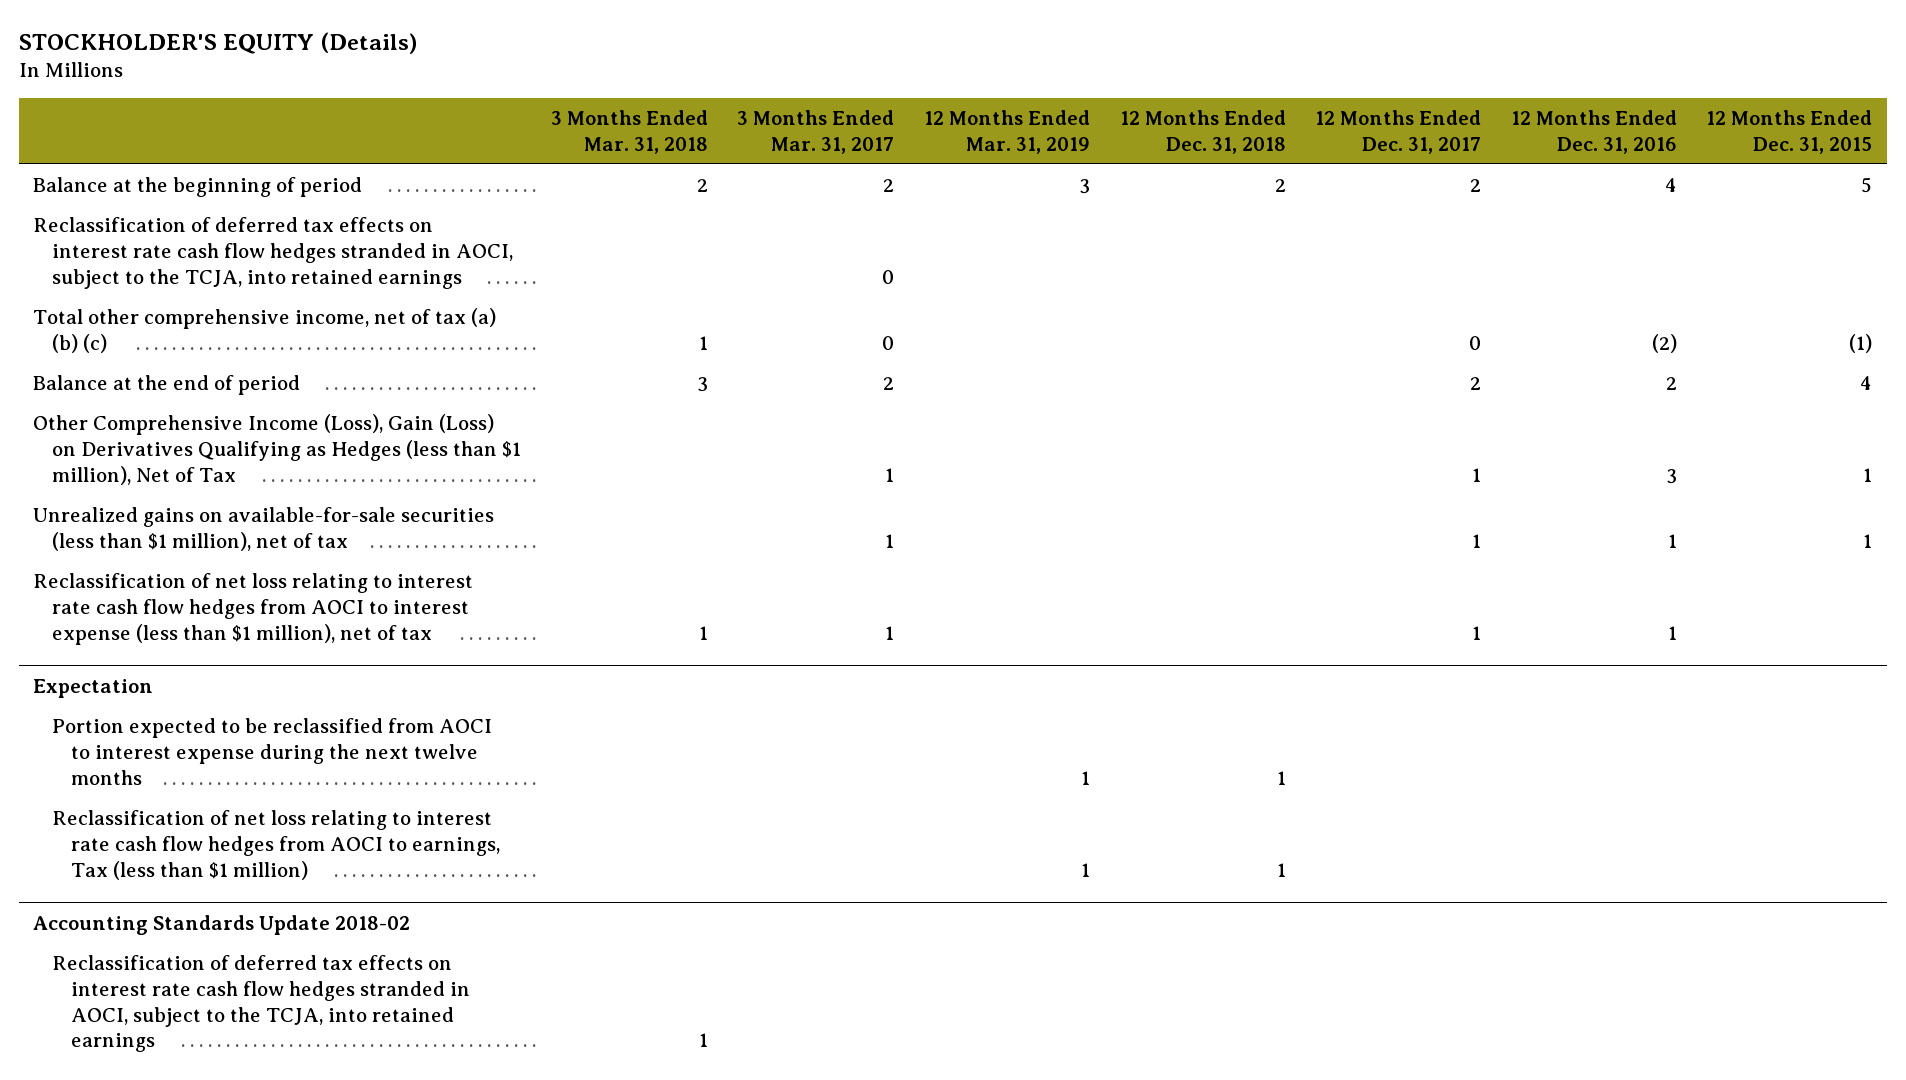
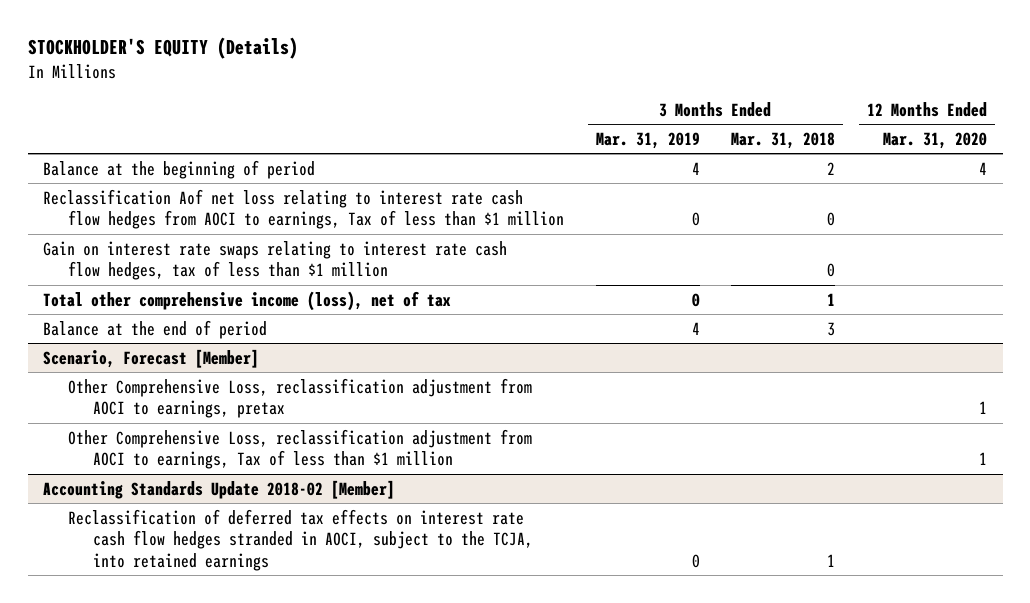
- | 3 Months Ended Mar. 31, 2018 | 3 Months Ended Mar. 31, 2017 | 12 Months Ended Mar. 31, 2019 | 12 Months Ended Dec. 31, 2018 | 12 Months Ended Dec. 31, 2017 | 12 Months Ended Dec. 31, 2016 | 12 Months Ended Dec. 31, 2015
+ | 3 Months Ended Mar. 31, 2019 | 3 Months Ended Mar. 31, 2018 | 12 Months Ended Mar. 31, 2020
- Reclassification of deferred tax effects on interest rate cash flow hedges stranded in AOCI, subject to the TCJA, into retained earnings | | 0 | | | | |
- Total other comprehensive income, net of tax (a) (b) (c) | 1 | 0 | | | 0 | (2) | (1)
+ Reclassification Aof net loss relating to interest rate cash flow hedges from AOCI to earnings, Tax of less than $1 million | 0 | 0 |
+ Gain on interest rate swaps relating to interest rate cash flow hedges, tax of less than $1 million | | 0 |
+ Total other comprehensive income (loss), net of tax | 0 | 1 |
- Other Comprehensive Income (Loss), Gain (Loss) on Derivatives Qualifying as Hedges (less than $1 million), Net of Tax | | 1 | | | 1 | 3 | 1
- Unrealized gains on available-for-sale securities (less than $1 million), net of tax | | 1 | | | 1 | 1 | 1
- Reclassification of net loss relating to interest rate cash flow hedges from AOCI to interest expense (less than $1 million), net of tax | 1 | 1 | | | 1 | 1 |
- Expectation
- Portion expected to be reclassified from AOCI to interest expense during the next twelve months | | | 1 | 1 | | |
- Reclassification of net loss relating to interest rate cash flow hedges from AOCI to earnings, Tax (less than $1 million) | | | 1 | 1 | | |
- Accounting Standards Update 2018-02
+ Scenario, Forecast [Member]
+ Other Comprehensive Loss, reclassification adjustment from AOCI to earnings, pretax | | | 1
+ Other Comprehensive Loss, reclassification adjustment from AOCI to earnings, Tax of less than $1 million | | | 1
+ Accounting Standards Update 2018-02 [Member]

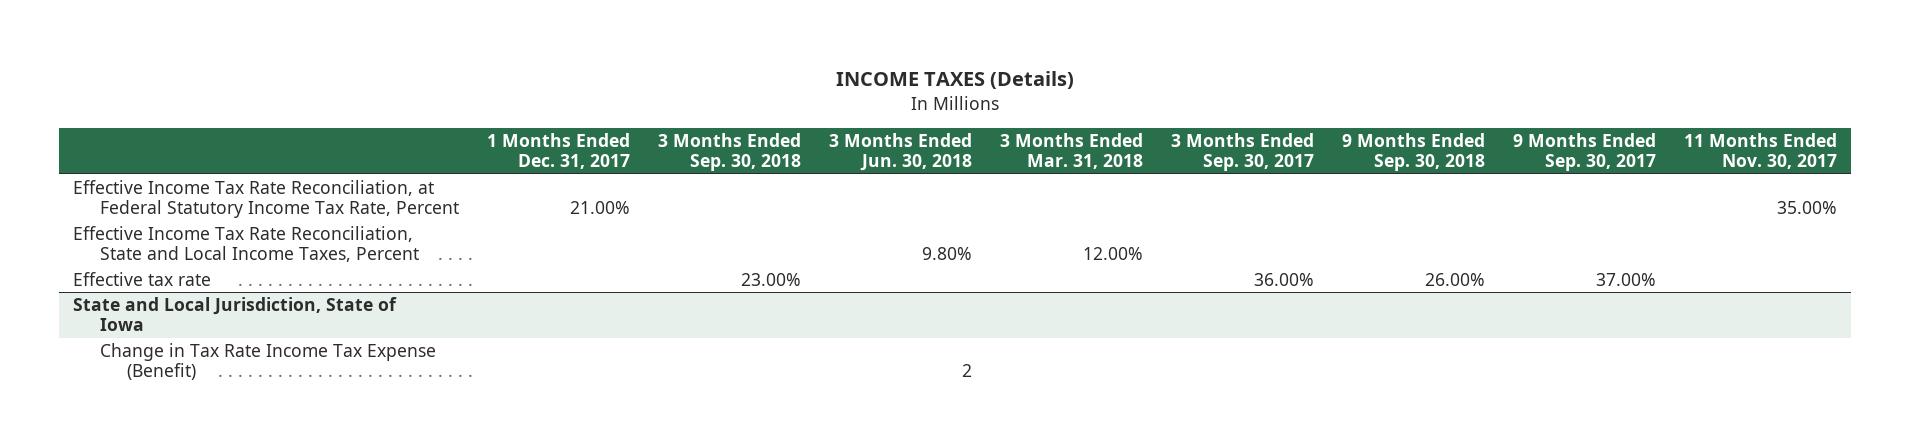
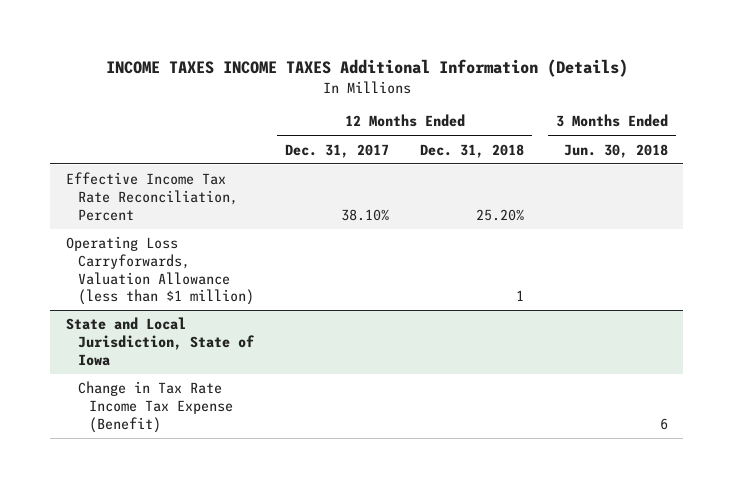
- INCOME TAXES (Details)
+ INCOME TAXES INCOME TAXES Additional Information (Details)
- | 1 Months Ended Dec. 31, 2017 | 3 Months Ended Sep. 30, 2018 | 3 Months Ended Jun. 30, 2018 | 3 Months Ended Mar. 31, 2018 | 3 Months Ended Sep. 30, 2017 | 9 Months Ended Sep. 30, 2018 | 9 Months Ended Sep. 30, 2017 | 11 Months Ended Nov. 30, 2017
+ | 12 Months Ended Dec. 31, 2017 | 12 Months Ended Dec. 31, 2018 | 3 Months Ended Jun. 30, 2018
- Effective Income Tax Rate Reconciliation, at Federal Statutory Income Tax Rate, Percent | 21.00% | | | | | | | 35.00%
- Effective Income Tax Rate Reconciliation, State and Local Income Taxes, Percent | | | 9.80% | 12.00% | | | |
- Effective tax rate | | 23.00% | | | 36.00% | 26.00% | 37.00% |
+ Effective Income Tax Rate Reconciliation, Percent | 38.10% | 25.20% |
+ Operating Loss Carryforwards, Valuation Allowance (less than $1 million) | | 1 |
@ State and Local Jurisdiction, State of Iowa
- Change in Tax Rate Income Tax Expense (Benefit) | | | 2 | | | | |
+ Change in Tax Rate Income Tax Expense (Benefit) | | | 6

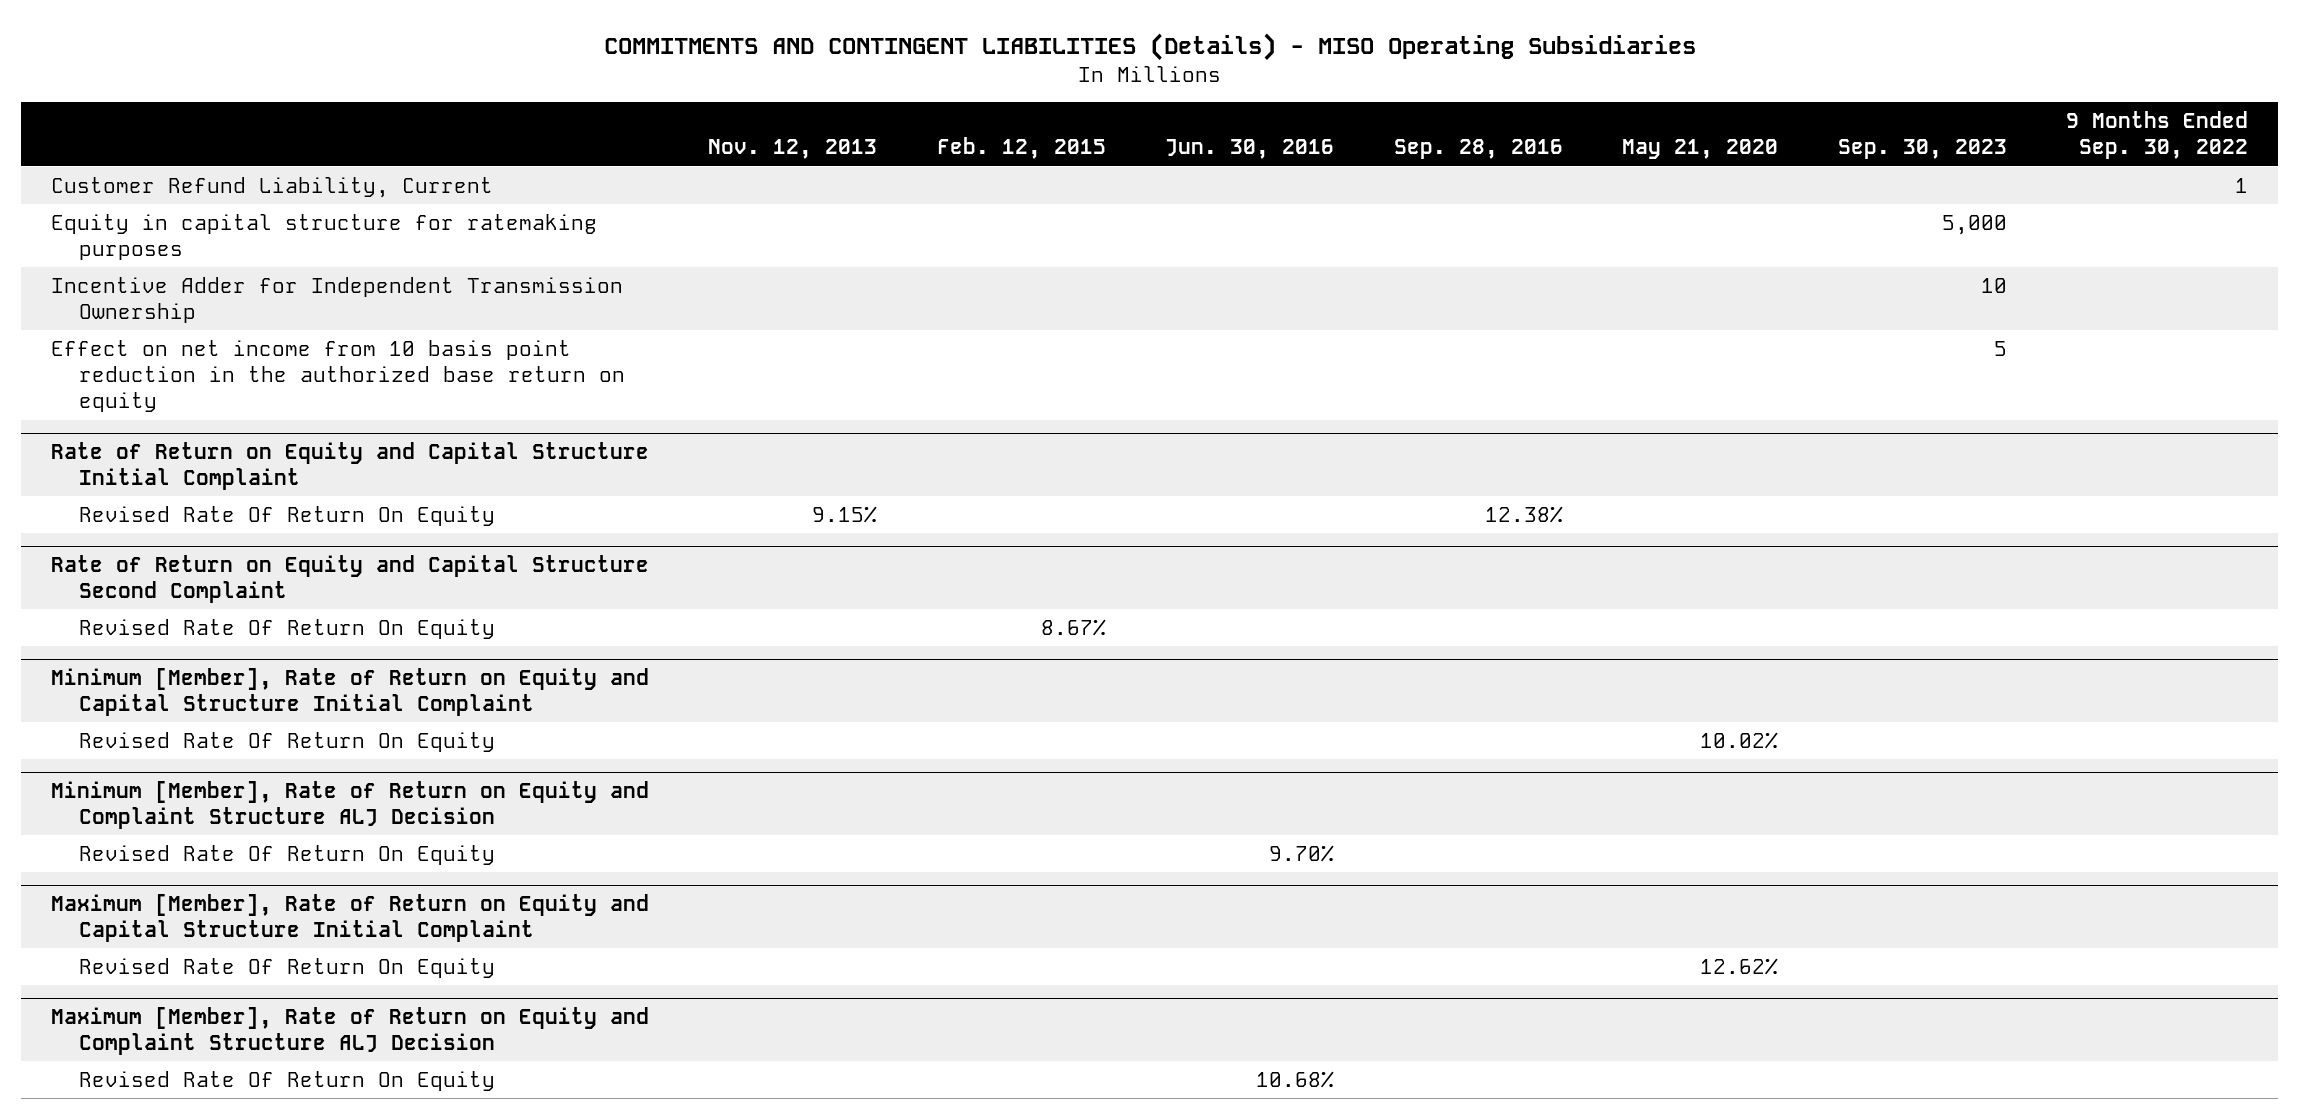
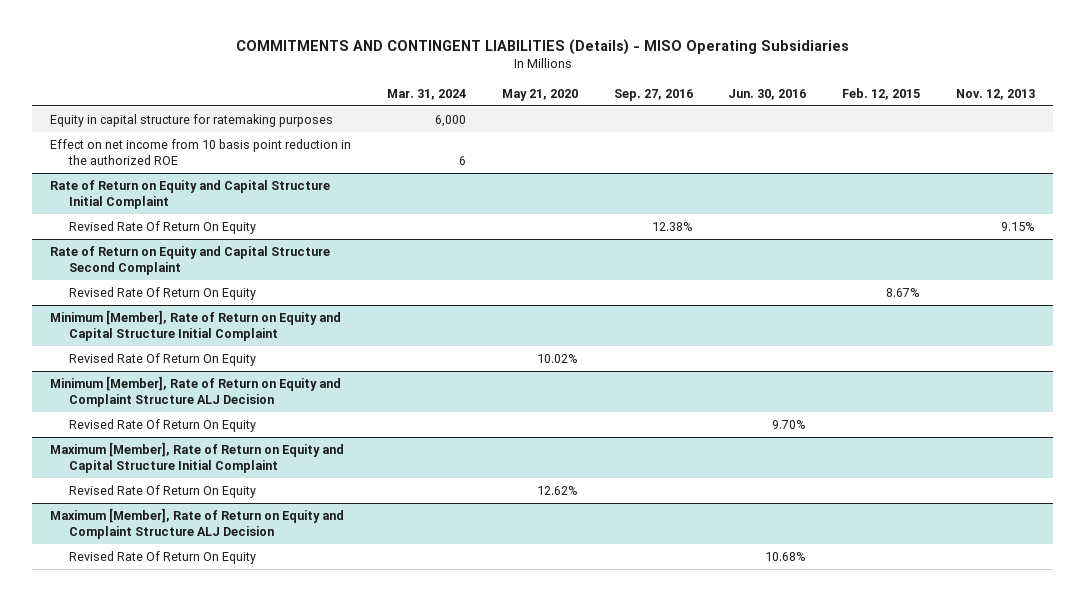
- | Nov. 12, 2013 | Feb. 12, 2015 | Jun. 30, 2016 | Sep. 28, 2016 | May 21, 2020 | Sep. 30, 2023 | 9 Months Ended Sep. 30, 2022
+ | Mar. 31, 2024 | May 21, 2020 | Sep. 27, 2016 | Jun. 30, 2016 | Feb. 12, 2015 | Nov. 12, 2013
- Customer Refund Liability, Current | | | | | | | 1
- Incentive Adder for Independent Transmission Ownership | | | | | | 10 |
- Effect on net income from 10 basis point reduction in the authorized base return on equity | | | | | | 5 |
+ Effect on net income from 10 basis point reduction in the authorized ROE | 6 | | | | |

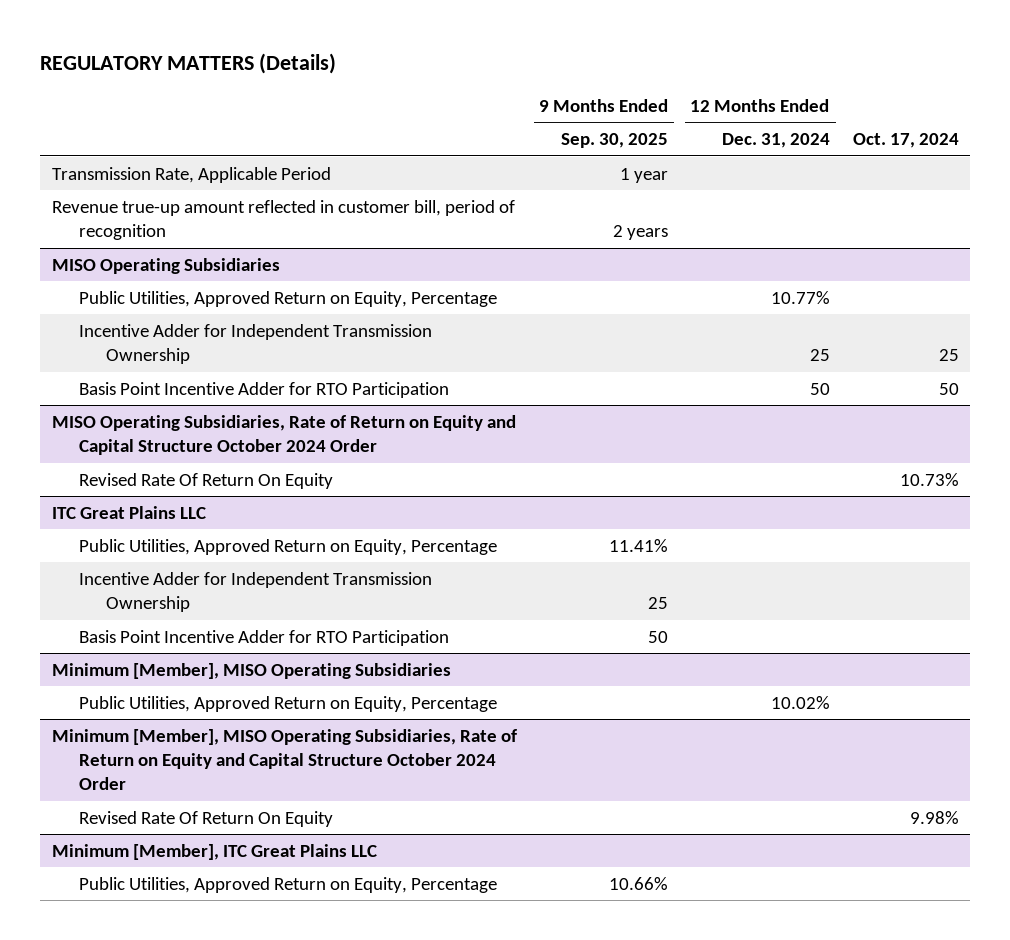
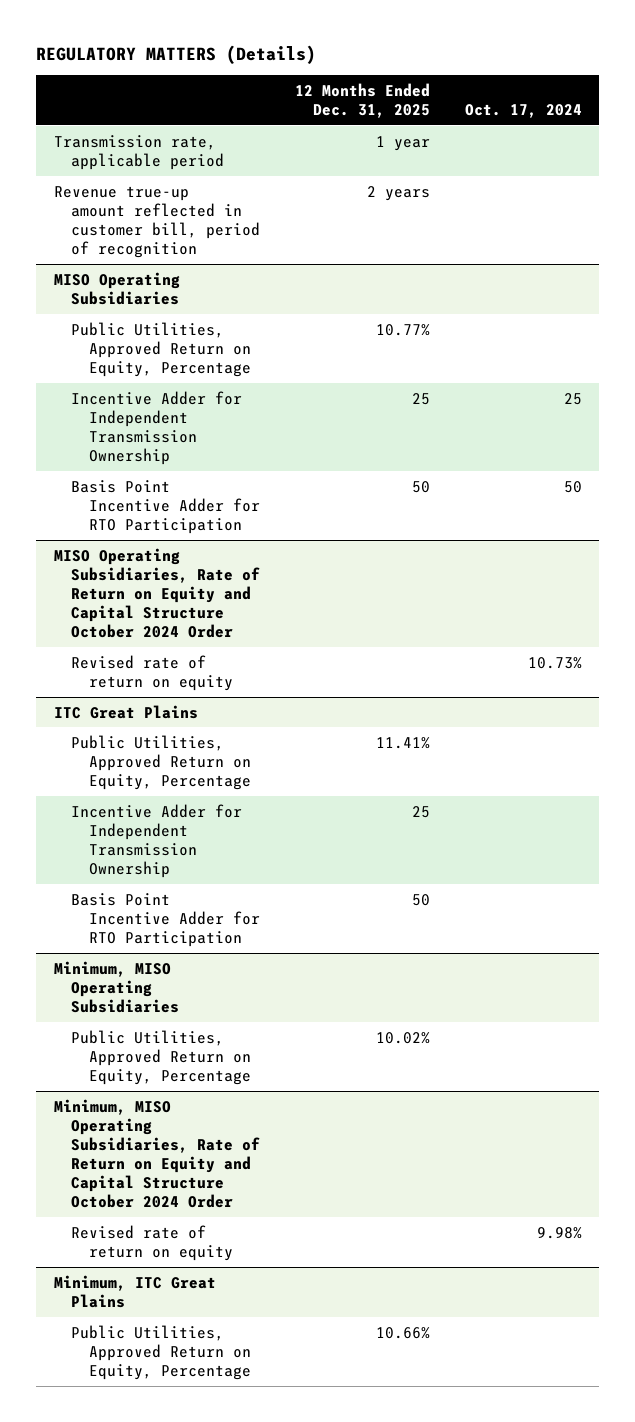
- | 9 Months Ended Sep. 30, 2025 | 12 Months Ended Dec. 31, 2024 | Oct. 17, 2024
+ | 12 Months Ended Dec. 31, 2025 | Oct. 17, 2024
- Transmission Rate, Applicable Period | 1 year | |
+ Transmission rate, applicable period | 1 year |
@ MISO Operating Subsidiaries, Rate of Return on Equity and Capital Structure October 2024 Order
- Revised Rate Of Return On Equity | | | 10.73%
- ITC Great Plains LLC
@ MISO Operating Subsidiaries, Rate of Return on Equity and Capital Structure October 2024 Order
+ Revised rate of return on equity | | 10.73%
+ ITC Great Plains
- Minimum [Member], MISO Operating Subsidiaries
+ Minimum, MISO Operating Subsidiaries
- Minimum [Member], MISO Operating Subsidiaries, Rate of Return on Equity and Capital Structure October 2024 Order
- Revised Rate Of Return On Equity | | | 9.98%
- Minimum [Member], ITC Great Plains LLC
+ Minimum, MISO Operating Subsidiaries, Rate of Return on Equity and Capital Structure October 2024 Order
+ Revised rate of return on equity | | 9.98%
+ Minimum, ITC Great Plains

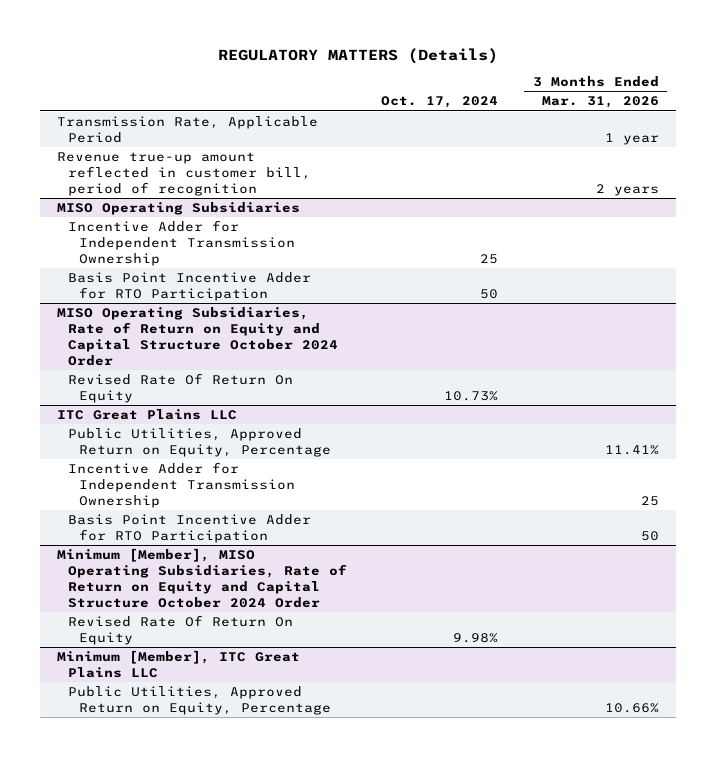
- | 12 Months Ended Dec. 31, 2025 | Oct. 17, 2024
+ | Oct. 17, 2024 | 3 Months Ended Mar. 31, 2026
- Transmission rate, applicable period | 1 year |
+ Transmission Rate, Applicable Period | | 1 year
@ MISO Operating Subsidiaries
- Public Utilities, Approved Return on Equity, Percentage | 10.77% |
@ MISO Operating Subsidiaries, Rate of Return on Equity and Capital Structure October 2024 Order
- Revised rate of return on equity | | 10.73%
- ITC Great Plains
@ MISO Operating Subsidiaries, Rate of Return on Equity and Capital Structure October 2024 Order
+ Revised Rate Of Return On Equity | 10.73% |
+ ITC Great Plains LLC
- Minimum, MISO Operating Subsidiaries
- Public Utilities, Approved Return on Equity, Percentage | 10.02% |
- Minimum, MISO Operating Subsidiaries, Rate of Return on Equity and Capital Structure October 2024 Order
- Revised rate of return on equity | | 9.98%
- Minimum, ITC Great Plains
+ Minimum [Member], MISO Operating Subsidiaries, Rate of Return on Equity and Capital Structure October 2024 Order
+ Revised Rate Of Return On Equity | 9.98% |
+ Minimum [Member], ITC Great Plains LLC

